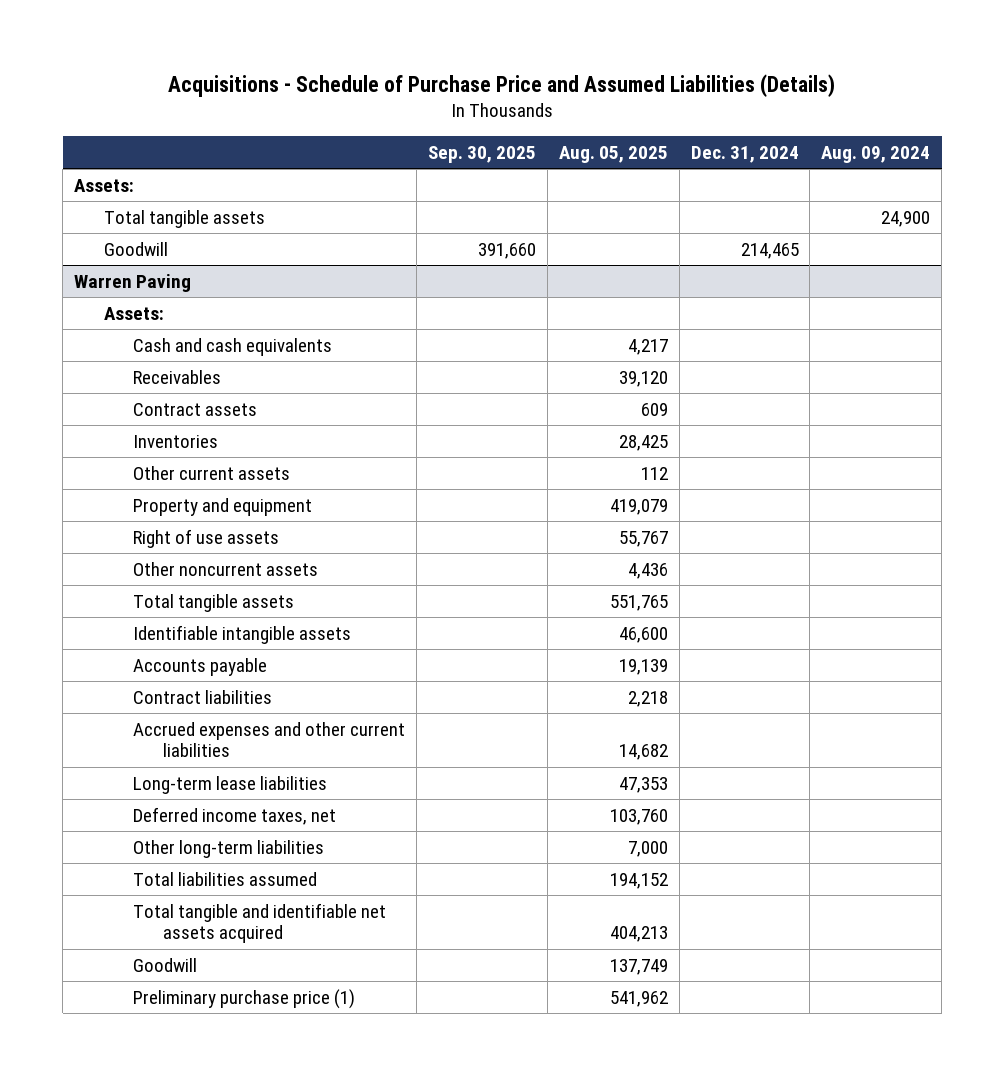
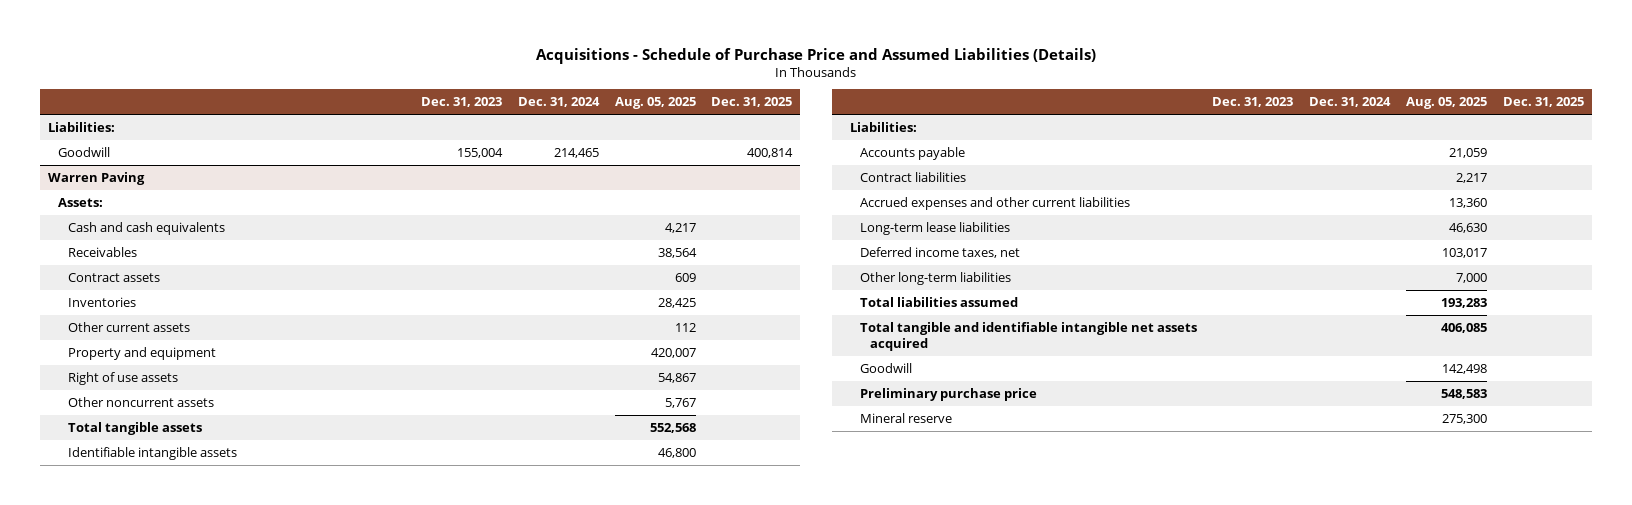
- | Sep. 30, 2025 | Aug. 05, 2025 | Dec. 31, 2024 | Aug. 09, 2024
+ | Dec. 31, 2023 | Dec. 31, 2024 | Aug. 05, 2025 | Dec. 31, 2025
- Assets:
- Total tangible assets | | | | 24,900
+ Liabilities:
@ Warren Paving
- Receivables | | 39,120 | |
+ Receivables | | | 38,564 |
- Property and equipment | | 419,079 | |
- Right of use assets | | 55,767 | |
- Other noncurrent assets | | 4,436 | |
- Total tangible assets | | 551,765 | |
- Identifiable intangible assets | | 46,600 | |
- Accounts payable | | 19,139 | |
- Contract liabilities | | 2,218 | |
- Accrued expenses and other current liabilities | | 14,682 | |
- Long-term lease liabilities | | 47,353 | |
- Deferred income taxes, net | | 103,760 | |
+ Property and equipment | | | 420,007 |
+ Right of use assets | | | 54,867 |
+ Other noncurrent assets | | | 5,767 |
+ Total tangible assets | | | 552,568 |
+ Identifiable intangible assets | | | 46,800 |
+ Liabilities:
+ Accounts payable | | | 21,059 |
+ Contract liabilities | | | 2,217 |
+ Accrued expenses and other current liabilities | | | 13,360 |
+ Long-term lease liabilities | | | 46,630 |
+ Deferred income taxes, net | | | 103,017 |
- Total liabilities assumed | | 194,152 | |
- Total tangible and identifiable net assets acquired | | 404,213 | |
- Goodwill | | 137,749 | |
- Preliminary purchase price (1) | | 541,962 | |
+ Total liabilities assumed | | | 193,283 |
+ Total tangible and identifiable intangible net assets acquired | | | 406,085 |
+ Goodwill | | | 142,498 |
+ Preliminary purchase price | | | 548,583 |
+ Mineral reserve | | | 275,300 |

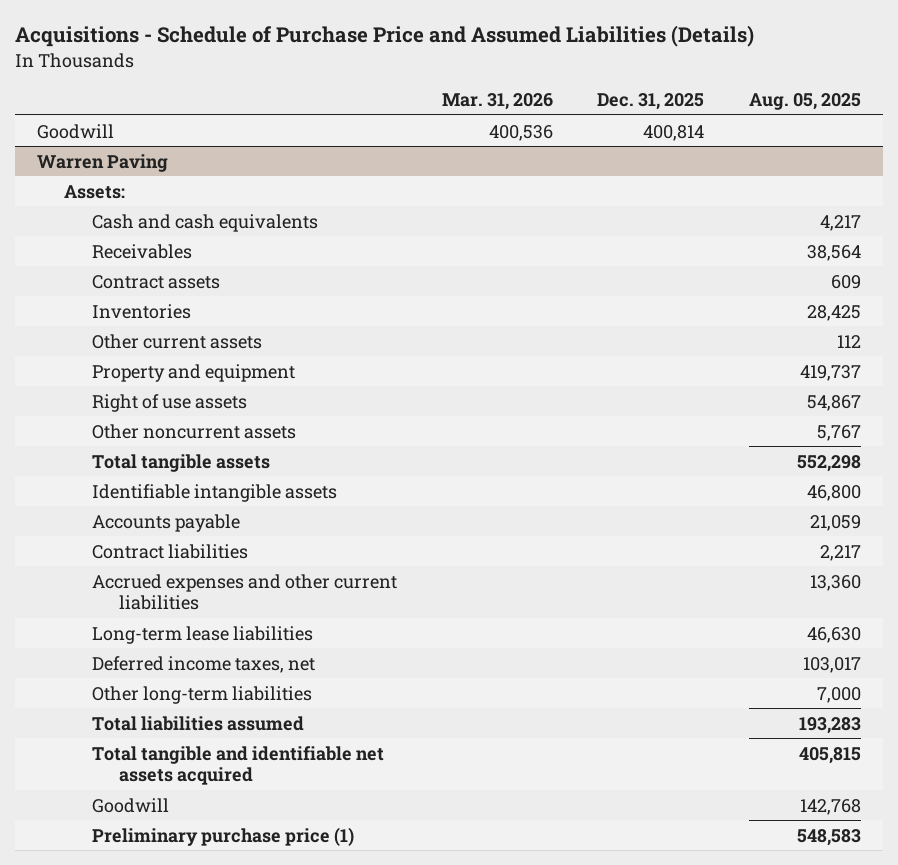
- | Dec. 31, 2023 | Dec. 31, 2024 | Aug. 05, 2025 | Dec. 31, 2025
+ | Mar. 31, 2026 | Dec. 31, 2025 | Aug. 05, 2025
- Liabilities:
@ Warren Paving
- Property and equipment | | | 420,007 |
+ Property and equipment | | | 419,737
- Total tangible assets | | | 552,568 |
+ Total tangible assets | | | 552,298
- Liabilities:
- Total tangible and identifiable intangible net assets acquired | | | 406,085 |
- Goodwill | | | 142,498 |
- Preliminary purchase price | | | 548,583 |
- Mineral reserve | | | 275,300 |
+ Total tangible and identifiable net assets acquired | | | 405,815
+ Goodwill | | | 142,768
+ Preliminary purchase price (1) | | | 548,583

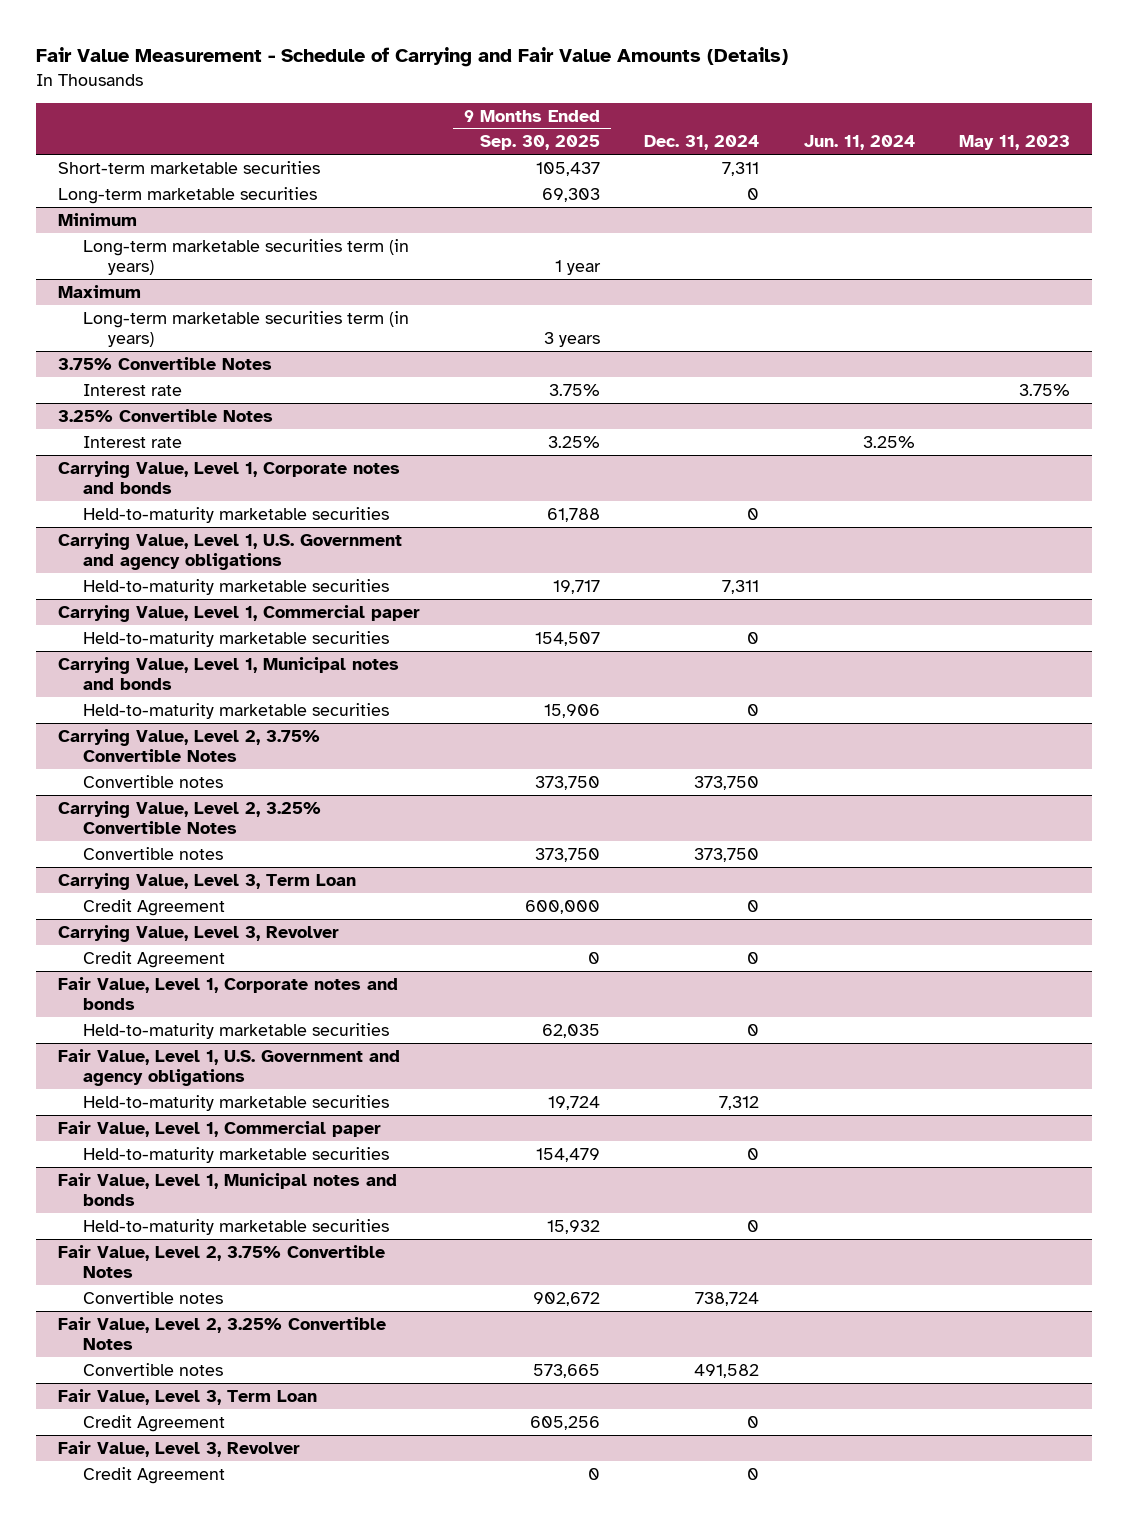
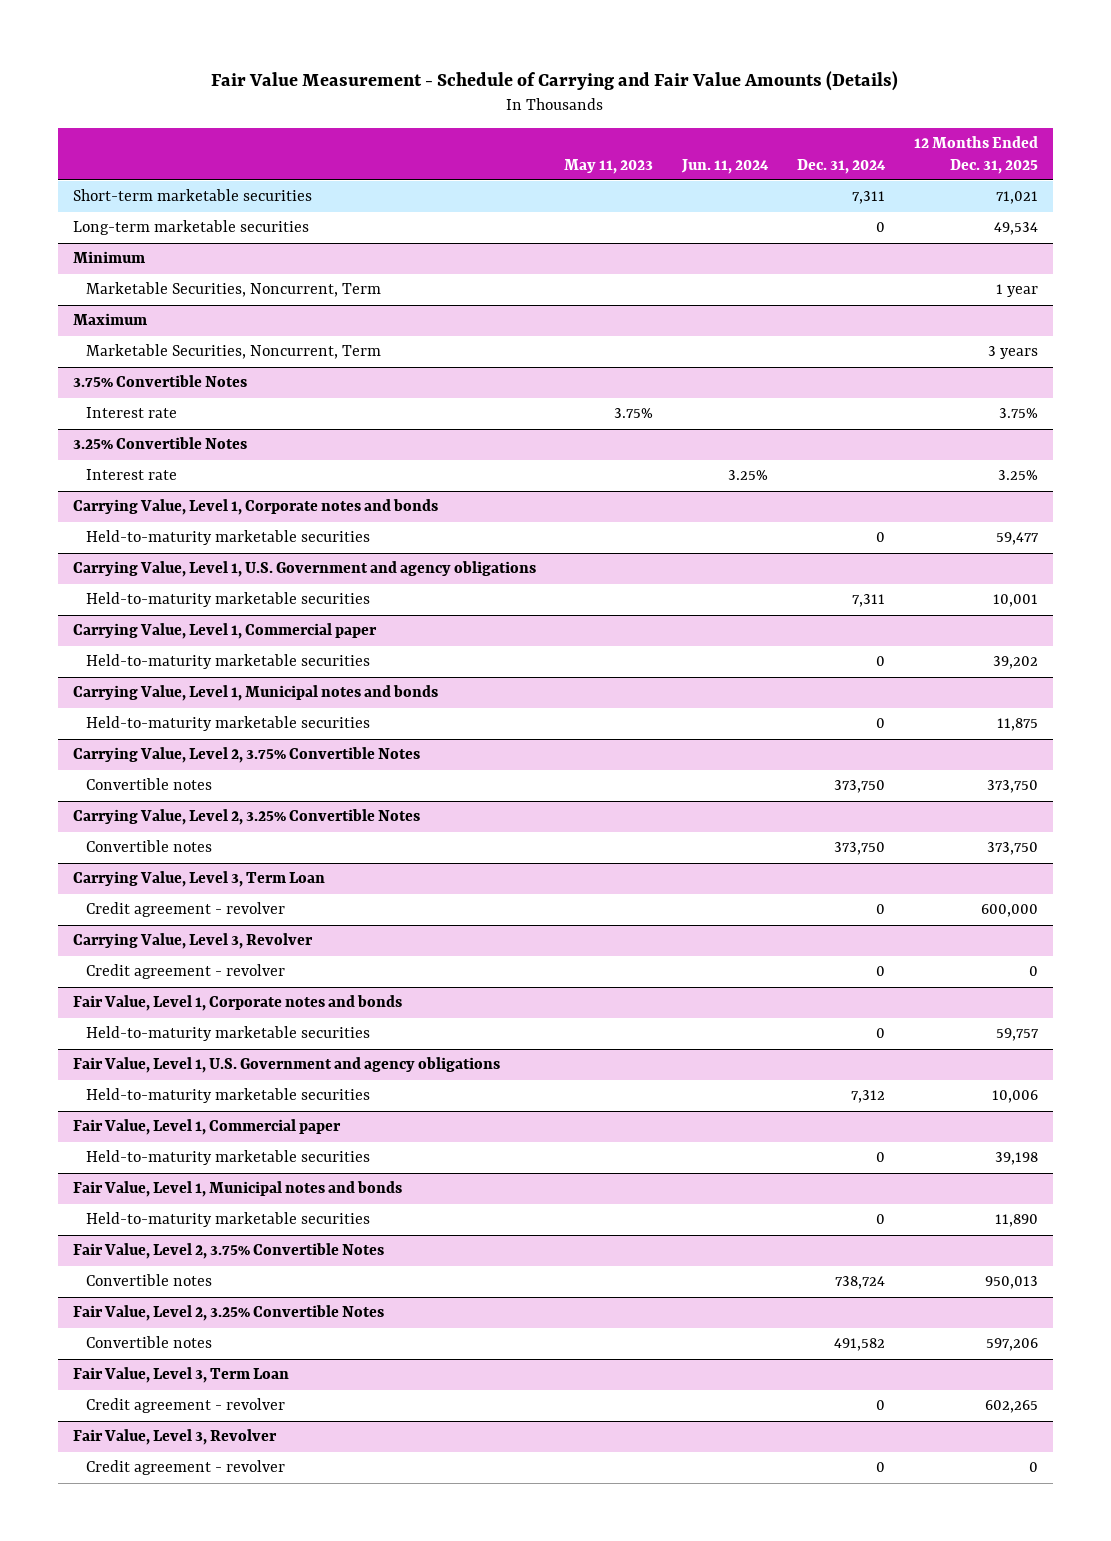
- | 9 Months Ended Sep. 30, 2025 | Dec. 31, 2024 | Jun. 11, 2024 | May 11, 2023
+ | May 11, 2023 | Jun. 11, 2024 | Dec. 31, 2024 | 12 Months Ended Dec. 31, 2025
@ Minimum
- Long-term marketable securities term (in years) | 1 year | | |
+ Marketable Securities, Noncurrent, Term | | | | 1 year
@ Maximum
- Long-term marketable securities term (in years) | 3 years | | |
+ Marketable Securities, Noncurrent, Term | | | | 3 years
@ Carrying Value, Level 3, Term Loan
- Credit Agreement | 600,000 | 0 | |
+ Credit agreement - revolver | | | 0 | 600,000
@ Carrying Value, Level 3, Revolver
- Credit Agreement | 0 | 0 | |
+ Credit agreement - revolver | | | 0 | 0
@ Fair Value, Level 3, Term Loan
- Credit Agreement | 605,256 | 0 | |
+ Credit agreement - revolver | | | 0 | 602,265
@ Fair Value, Level 3, Revolver
- Credit Agreement | 0 | 0 | |
+ Credit agreement - revolver | | | 0 | 0

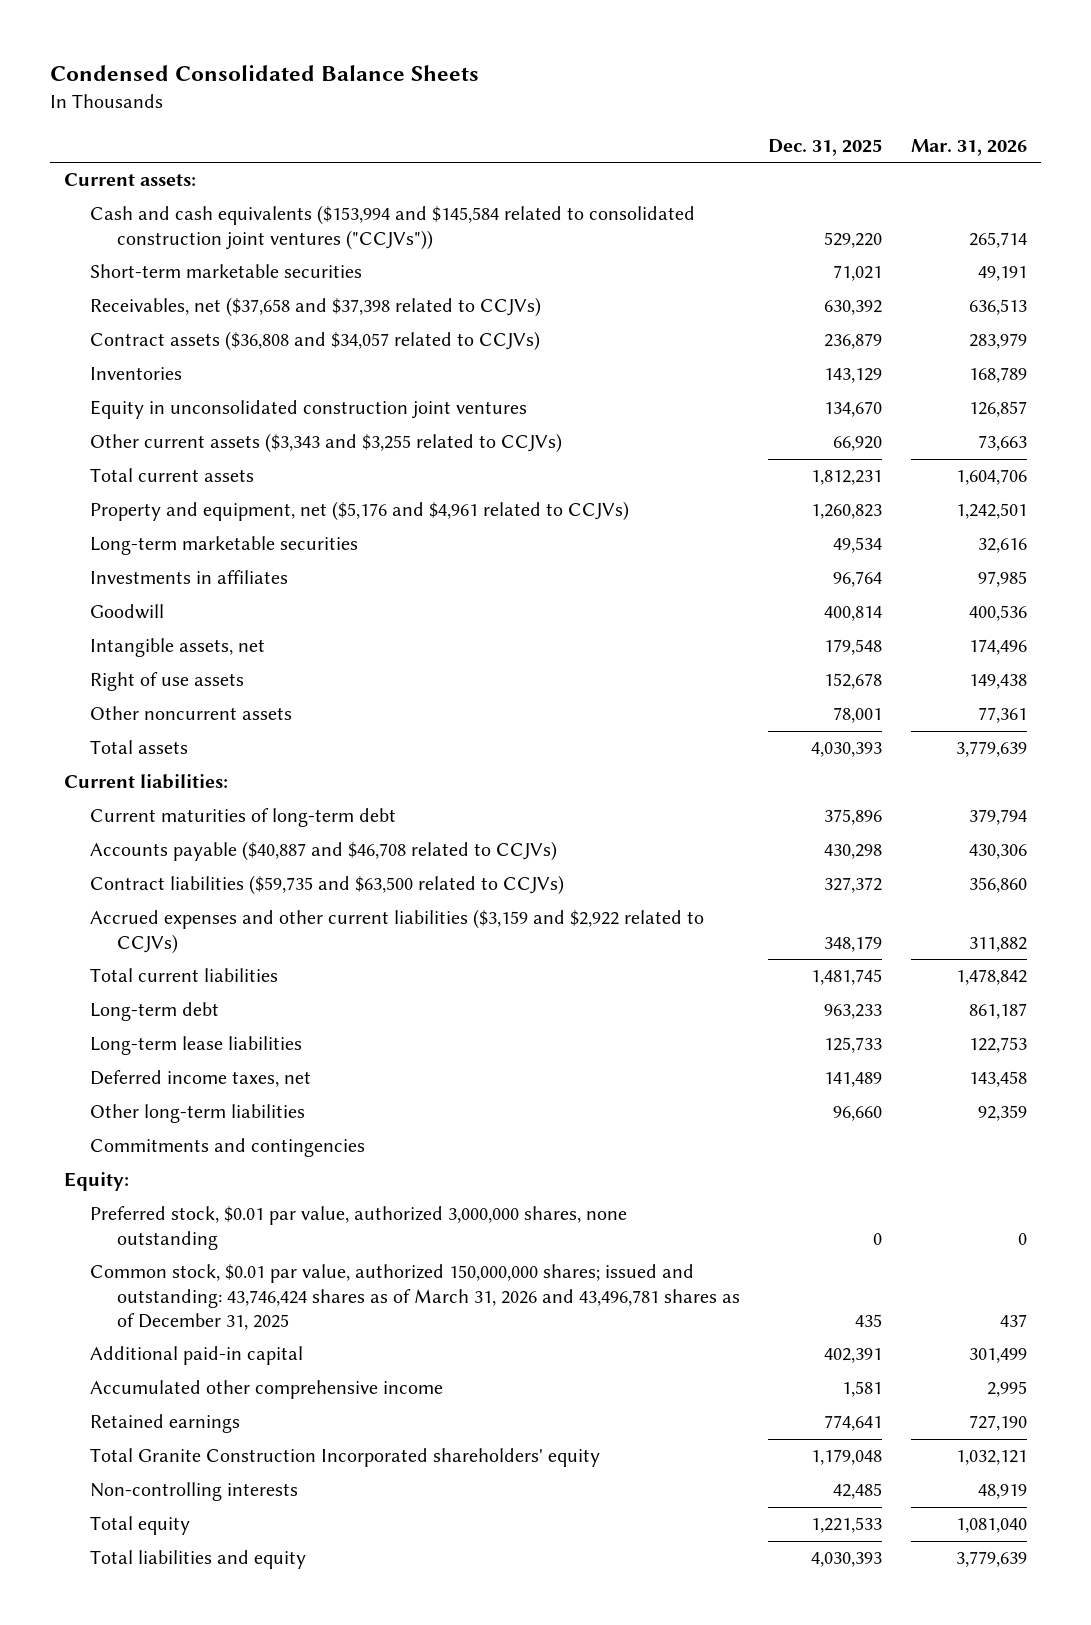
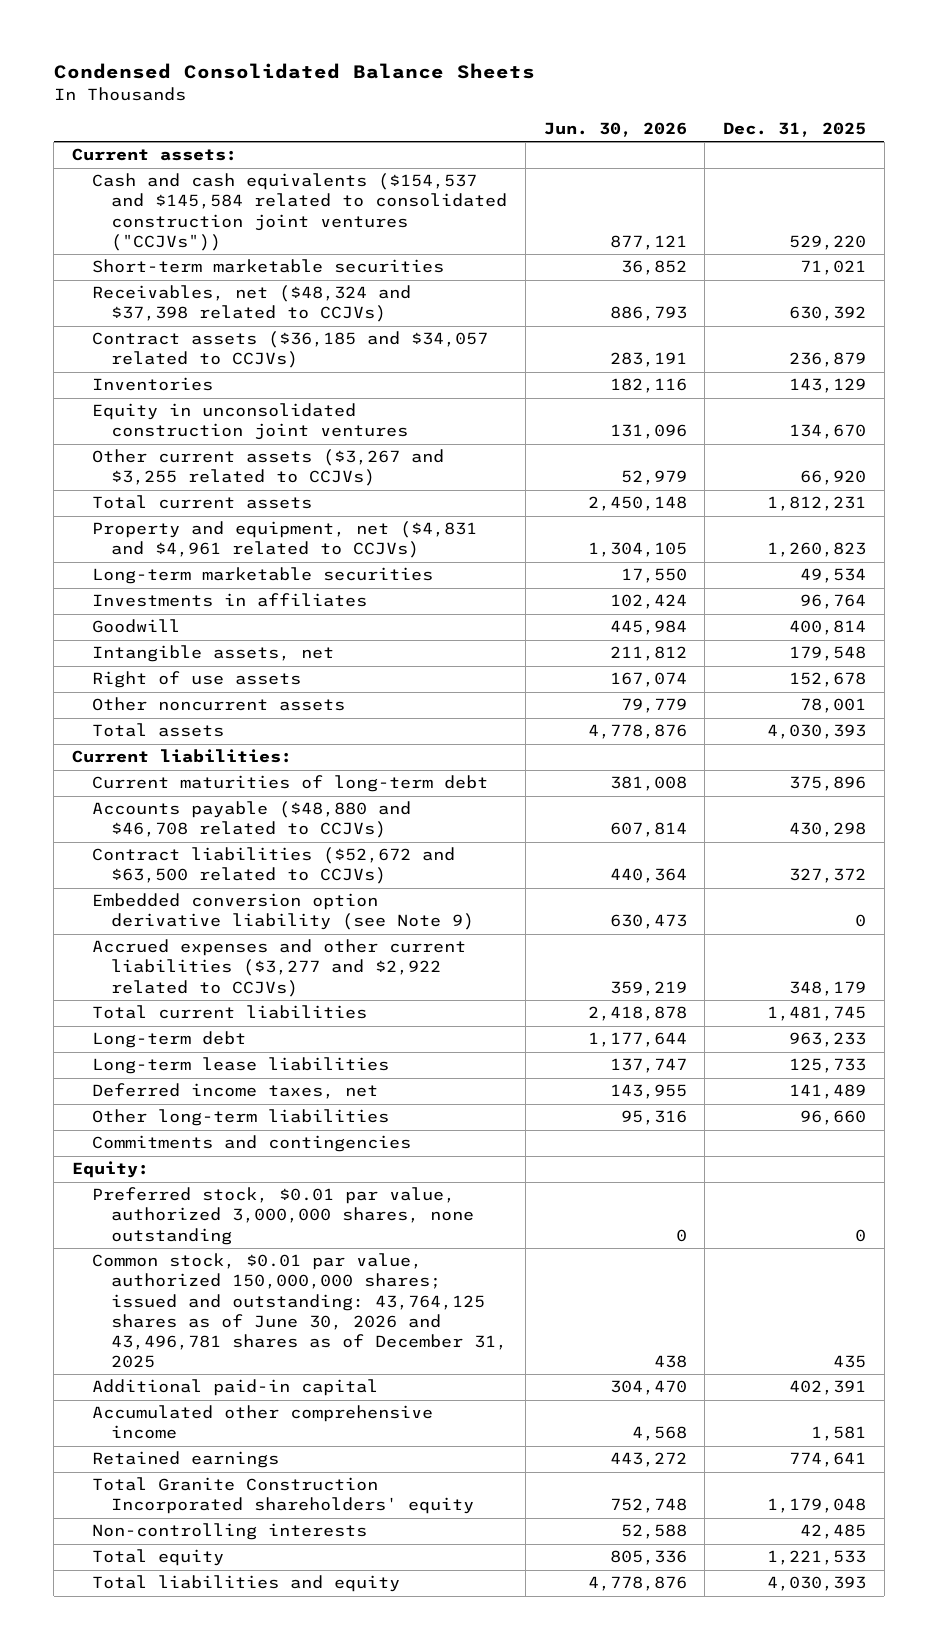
- | Dec. 31, 2025 | Mar. 31, 2026
+ | Jun. 30, 2026 | Dec. 31, 2025
- Cash and cash equivalents ($153,994 and $145,584 related to consolidated construction joint ventures ("CCJVs")) | 529,220 | 265,714
+ Cash and cash equivalents ($154,537 and $145,584 related to consolidated construction joint ventures ("CCJVs")) | 877,121 | 529,220
- Receivables, net ($37,658 and $37,398 related to CCJVs) | 630,392 | 636,513
- Contract assets ($36,808 and $34,057 related to CCJVs) | 236,879 | 283,979
+ Receivables, net ($48,324 and $37,398 related to CCJVs) | 886,793 | 630,392
+ Contract assets ($36,185 and $34,057 related to CCJVs) | 283,191 | 236,879
- Other current assets ($3,343 and $3,255 related to CCJVs) | 66,920 | 73,663
+ Other current assets ($3,267 and $3,255 related to CCJVs) | 52,979 | 66,920
- Property and equipment, net ($5,176 and $4,961 related to CCJVs) | 1,260,823 | 1,242,501
+ Property and equipment, net ($4,831 and $4,961 related to CCJVs) | 1,304,105 | 1,260,823
- Accounts payable ($40,887 and $46,708 related to CCJVs) | 430,298 | 430,306
- Contract liabilities ($59,735 and $63,500 related to CCJVs) | 327,372 | 356,860
- Accrued expenses and other current liabilities ($3,159 and $2,922 related to CCJVs) | 348,179 | 311,882
+ Accounts payable ($48,880 and $46,708 related to CCJVs) | 607,814 | 430,298
+ Contract liabilities ($52,672 and $63,500 related to CCJVs) | 440,364 | 327,372
+ Embedded conversion option derivative liability (see Note 9) | 630,473 | 0
+ Accrued expenses and other current liabilities ($3,277 and $2,922 related to CCJVs) | 359,219 | 348,179
- Common stock, $0.01 par value, authorized 150,000,000 shares; issued and outstanding: 43,746,424 shares as of March 31, 2026 and 43,496,781 shares as of December 31, 2025 | 435 | 437
+ Common stock, $0.01 par value, authorized 150,000,000 shares; issued and outstanding: 43,764,125 shares as of June 30, 2026 and 43,496,781 shares as of December 31, 2025 | 438 | 435

